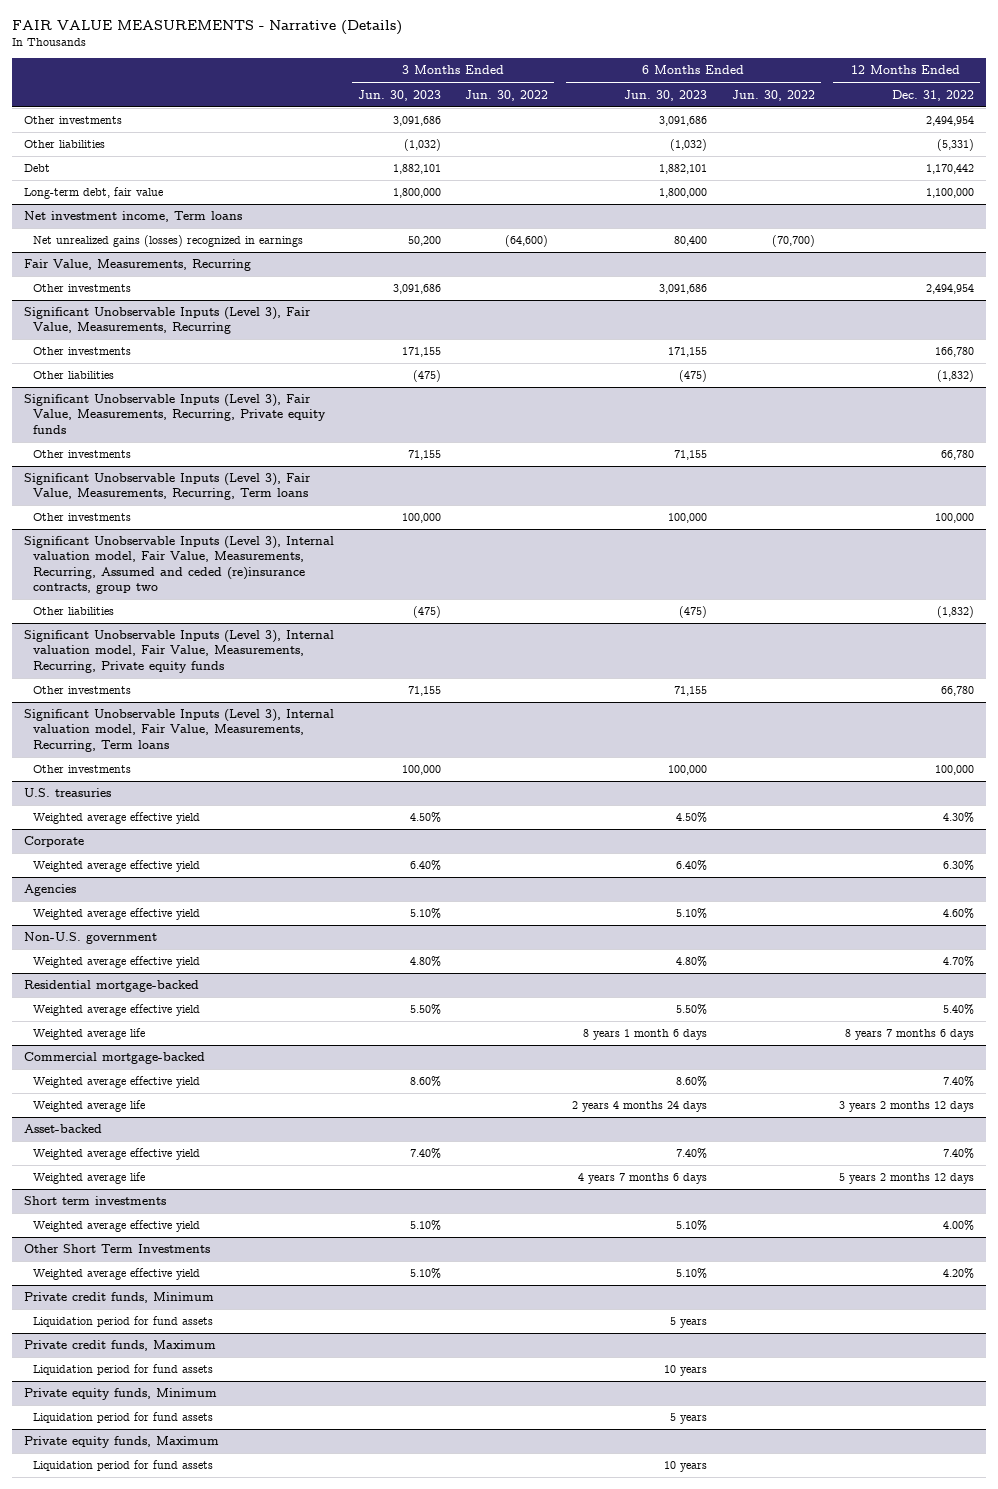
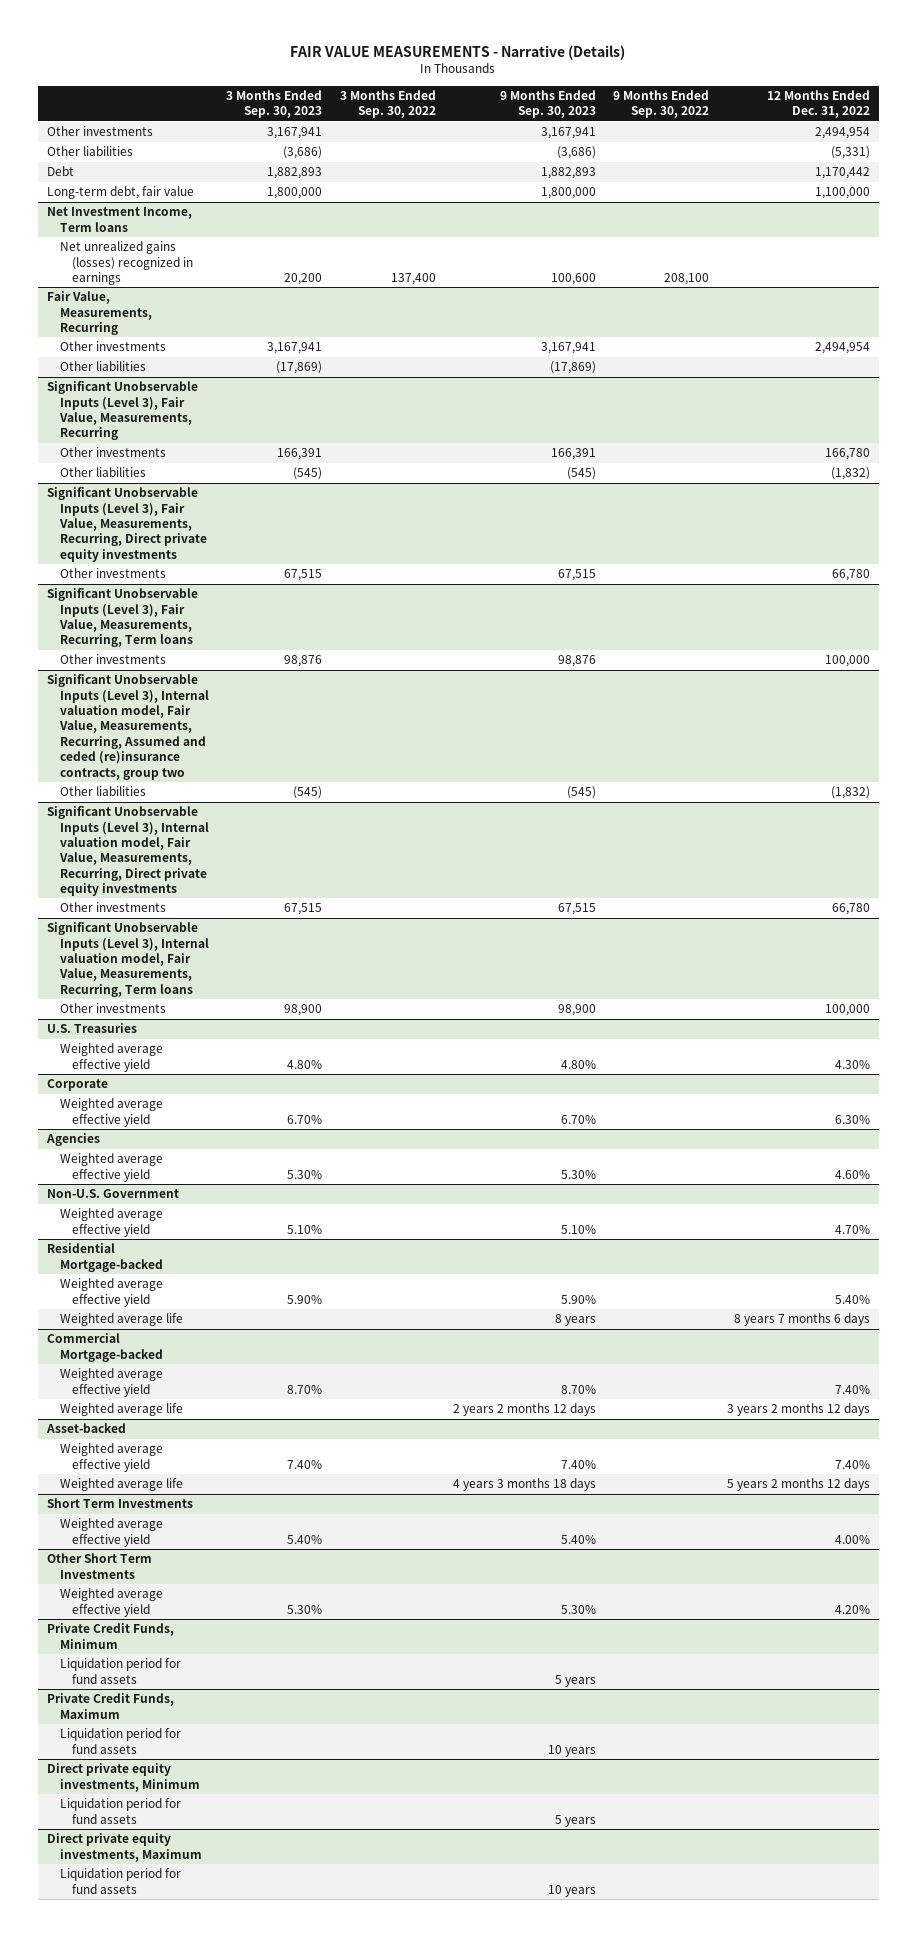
- | 3 Months Ended Jun. 30, 2023 | 3 Months Ended Jun. 30, 2022 | 6 Months Ended Jun. 30, 2023 | 6 Months Ended Jun. 30, 2022 | 12 Months Ended Dec. 31, 2022
+ | 3 Months Ended Sep. 30, 2023 | 3 Months Ended Sep. 30, 2022 | 9 Months Ended Sep. 30, 2023 | 9 Months Ended Sep. 30, 2022 | 12 Months Ended Dec. 31, 2022
- Net investment income, Term loans
+ Net Investment Income, Term loans
@ Fair Value, Measurements, Recurring
+ Other liabilities | (17,869) | | (17,869) | |
- Significant Unobservable Inputs (Level 3), Fair Value, Measurements, Recurring, Private equity funds
+ Significant Unobservable Inputs (Level 3), Fair Value, Measurements, Recurring, Direct private equity investments
- Significant Unobservable Inputs (Level 3), Internal valuation model, Fair Value, Measurements, Recurring, Private equity funds
+ Significant Unobservable Inputs (Level 3), Internal valuation model, Fair Value, Measurements, Recurring, Direct private equity investments
- U.S. treasuries
+ U.S. Treasuries
- Non-U.S. government
+ Non-U.S. Government
- Residential mortgage-backed
+ Residential Mortgage-backed
- Commercial mortgage-backed
+ Commercial Mortgage-backed
- Short term investments
+ Short Term Investments
- Private credit funds, Minimum
+ Private Credit Funds, Minimum
- Private credit funds, Maximum
+ Private Credit Funds, Maximum
- Private equity funds, Minimum
+ Direct private equity investments, Minimum
- Private equity funds, Maximum
+ Direct private equity investments, Maximum

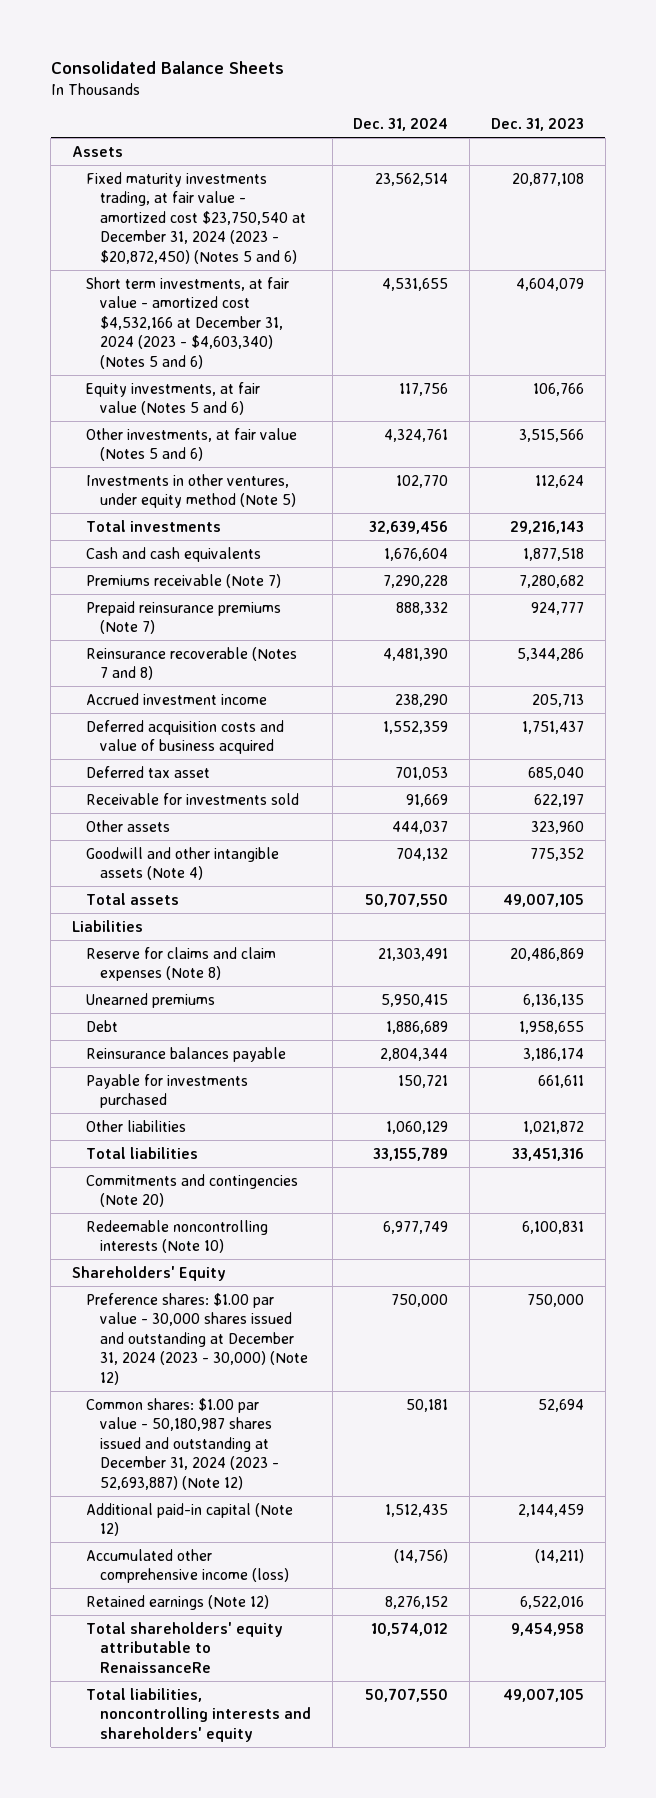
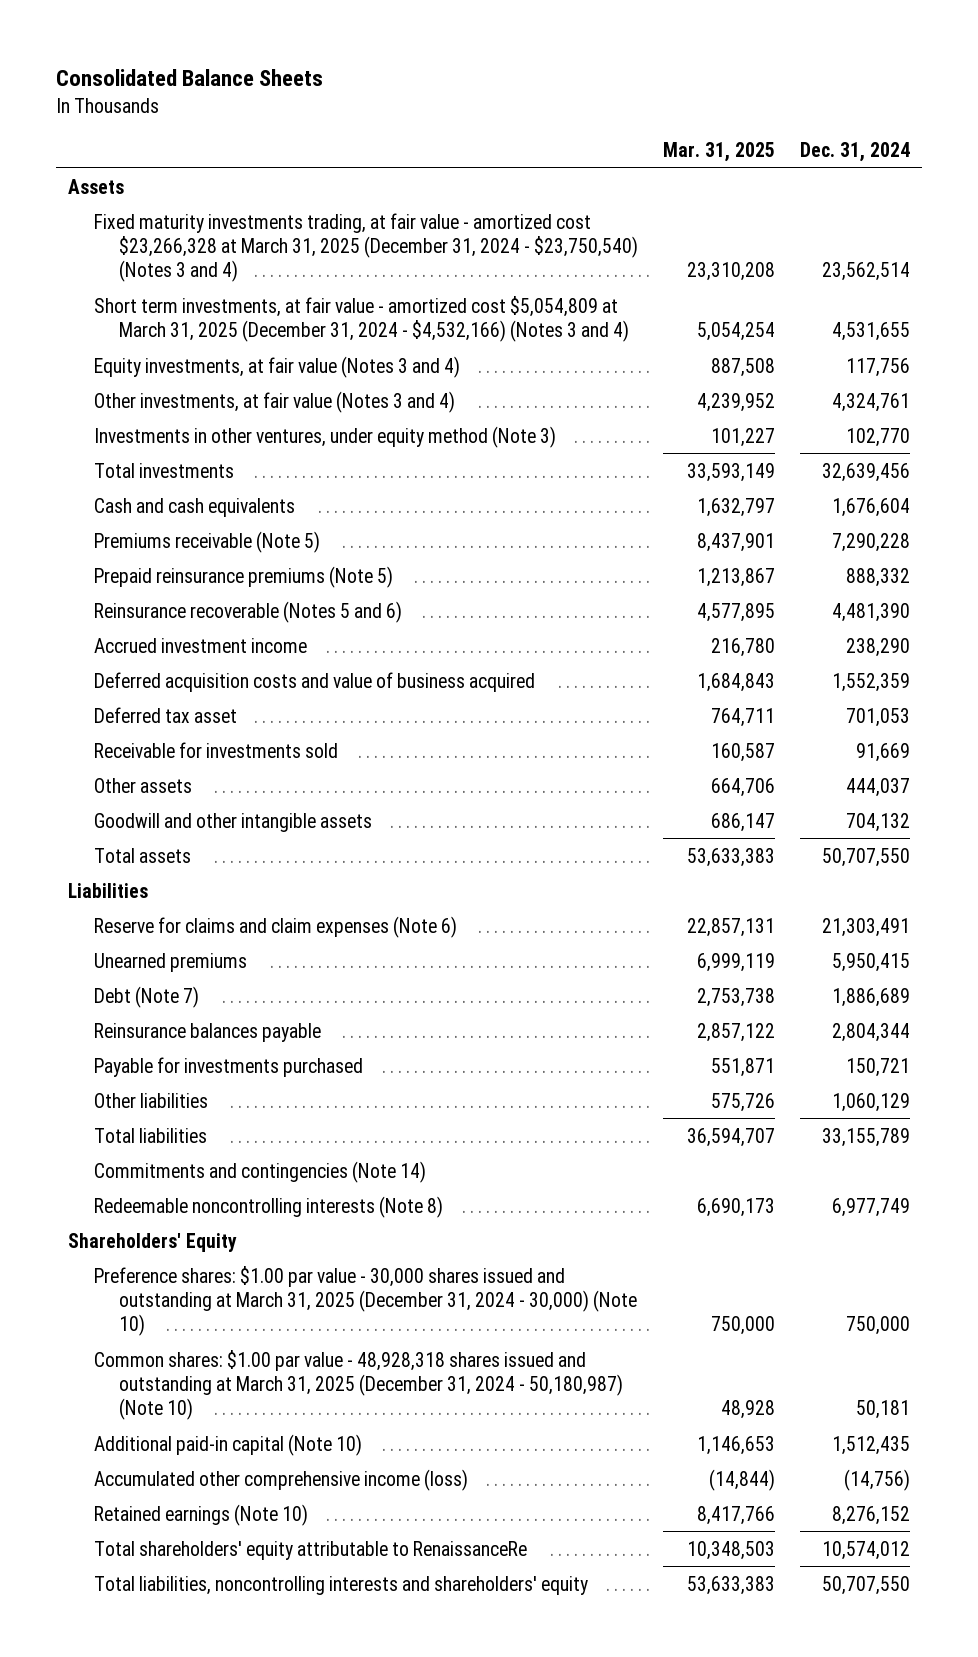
- | Dec. 31, 2024 | Dec. 31, 2023
+ | Mar. 31, 2025 | Dec. 31, 2024
- Fixed maturity investments trading, at fair value - amortized cost $23,750,540 at December 31, 2024 (2023 - $20,872,450) (Notes 5 and 6) | 23,562,514 | 20,877,108
- Short term investments, at fair value - amortized cost $4,532,166 at December 31, 2024 (2023 - $4,603,340) (Notes 5 and 6) | 4,531,655 | 4,604,079
- Equity investments, at fair value (Notes 5 and 6) | 117,756 | 106,766
- Other investments, at fair value (Notes 5 and 6) | 4,324,761 | 3,515,566
- Investments in other ventures, under equity method (Note 5) | 102,770 | 112,624
+ Fixed maturity investments trading, at fair value - amortized cost $23,266,328 at March 31, 2025 (December 31, 2024 - $23,750,540) (Notes 3 and 4) | 23,310,208 | 23,562,514
+ Short term investments, at fair value - amortized cost $5,054,809 at March 31, 2025 (December 31, 2024 - $4,532,166) (Notes 3 and 4) | 5,054,254 | 4,531,655
+ Equity investments, at fair value (Notes 3 and 4) | 887,508 | 117,756
+ Other investments, at fair value (Notes 3 and 4) | 4,239,952 | 4,324,761
+ Investments in other ventures, under equity method (Note 3) | 101,227 | 102,770
- Premiums receivable (Note 7) | 7,290,228 | 7,280,682
- Prepaid reinsurance premiums (Note 7) | 888,332 | 924,777
- Reinsurance recoverable (Notes 7 and 8) | 4,481,390 | 5,344,286
+ Premiums receivable (Note 5) | 8,437,901 | 7,290,228
+ Prepaid reinsurance premiums (Note 5) | 1,213,867 | 888,332
+ Reinsurance recoverable (Notes 5 and 6) | 4,577,895 | 4,481,390
- Goodwill and other intangible assets (Note 4) | 704,132 | 775,352
+ Goodwill and other intangible assets | 686,147 | 704,132
- Reserve for claims and claim expenses (Note 8) | 21,303,491 | 20,486,869
+ Reserve for claims and claim expenses (Note 6) | 22,857,131 | 21,303,491
- Debt | 1,886,689 | 1,958,655
+ Debt (Note 7) | 2,753,738 | 1,886,689
- Commitments and contingencies (Note 20)
- Redeemable noncontrolling interests (Note 10) | 6,977,749 | 6,100,831
+ Commitments and contingencies (Note 14)
+ Redeemable noncontrolling interests (Note 8) | 6,690,173 | 6,977,749
- Preference shares: $1.00 par value - 30,000 shares issued and outstanding at December 31, 2024 (2023 - 30,000) (Note 12) | 750,000 | 750,000
- Common shares: $1.00 par value - 50,180,987 shares issued and outstanding at December 31, 2024 (2023 - 52,693,887) (Note 12) | 50,181 | 52,694
- Additional paid-in capital (Note 12) | 1,512,435 | 2,144,459
+ Preference shares: $1.00 par value - 30,000 shares issued and outstanding at March 31, 2025 (December 31, 2024 - 30,000) (Note 10) | 750,000 | 750,000
+ Common shares: $1.00 par value - 48,928,318 shares issued and outstanding at March 31, 2025 (December 31, 2024 - 50,180,987) (Note 10) | 48,928 | 50,181
+ Additional paid-in capital (Note 10) | 1,146,653 | 1,512,435
- Retained earnings (Note 12) | 8,276,152 | 6,522,016
+ Retained earnings (Note 10) | 8,417,766 | 8,276,152

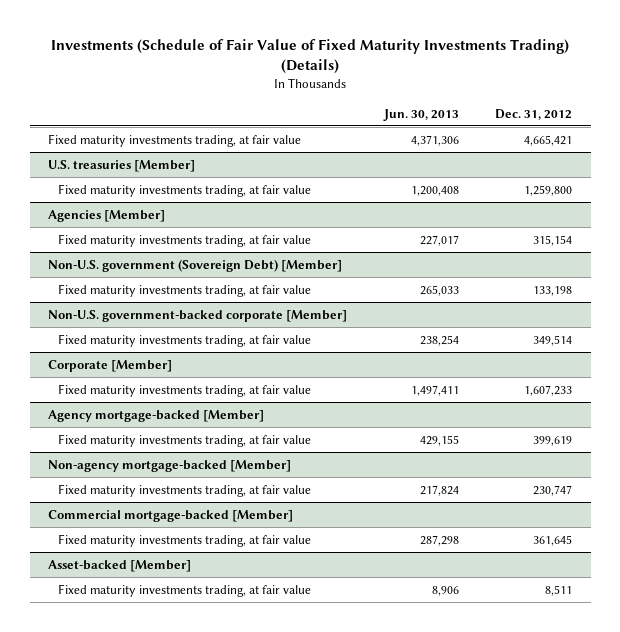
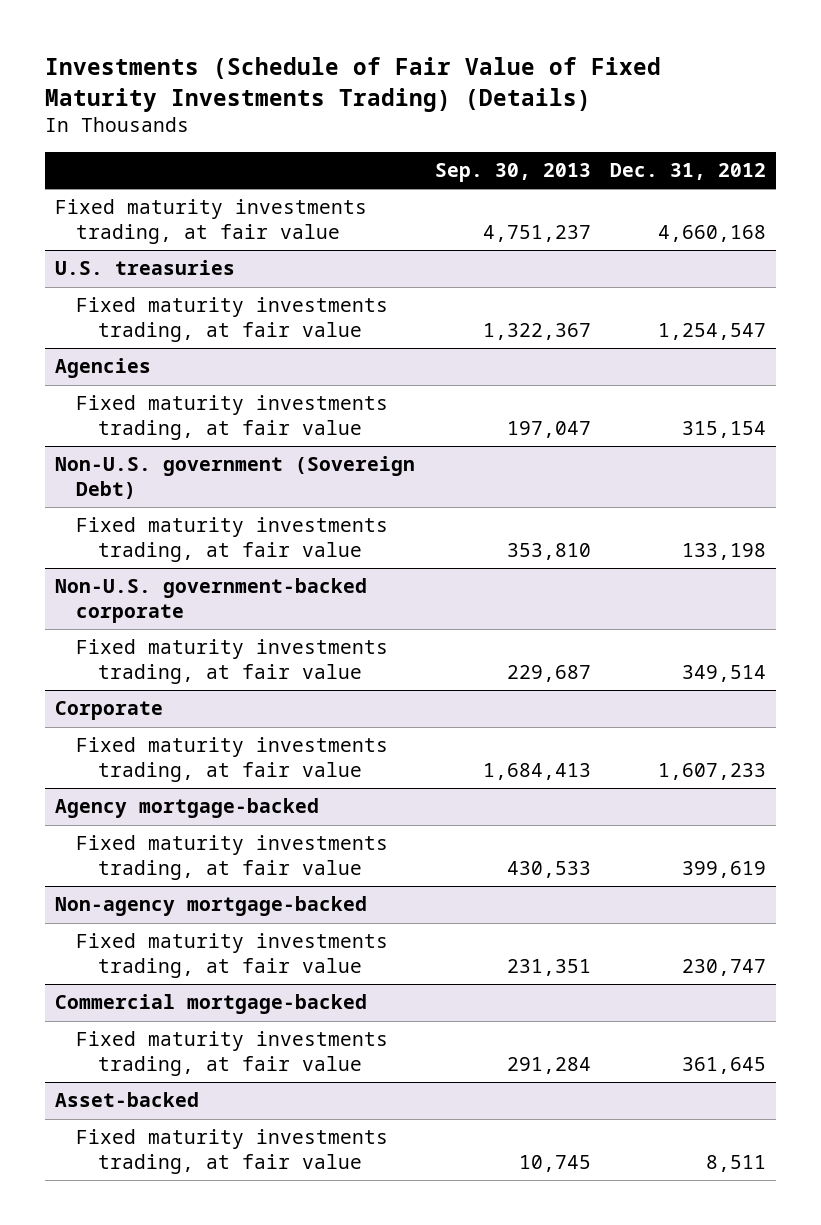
- | Jun. 30, 2013 | Dec. 31, 2012
+ | Sep. 30, 2013 | Dec. 31, 2012
- Fixed maturity investments trading, at fair value | 4,371,306 | 4,665,421
- U.S. treasuries [Member]
- Fixed maturity investments trading, at fair value | 1,200,408 | 1,259,800
- Agencies [Member]
+ Fixed maturity investments trading, at fair value | 4,751,237 | 4,660,168
+ U.S. treasuries
+ Fixed maturity investments trading, at fair value | 1,322,367 | 1,254,547
+ Agencies
- Non-U.S. government (Sovereign Debt) [Member]
+ Non-U.S. government (Sovereign Debt)
- Non-U.S. government-backed corporate [Member]
+ Non-U.S. government-backed corporate
- Corporate [Member]
+ Corporate
- Agency mortgage-backed [Member]
+ Agency mortgage-backed
- Non-agency mortgage-backed [Member]
+ Non-agency mortgage-backed
- Commercial mortgage-backed [Member]
+ Commercial mortgage-backed
- Asset-backed [Member]
+ Asset-backed

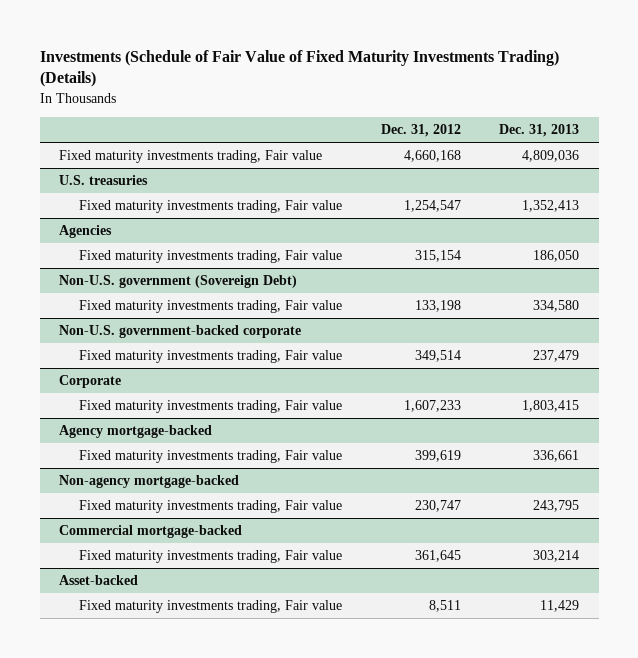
- | Sep. 30, 2013 | Dec. 31, 2012
+ | Dec. 31, 2012 | Dec. 31, 2013
- Fixed maturity investments trading, at fair value | 4,751,237 | 4,660,168
+ Fixed maturity investments trading, Fair value | 4,660,168 | 4,809,036
@ U.S. treasuries
- Fixed maturity investments trading, at fair value | 1,322,367 | 1,254,547
+ Fixed maturity investments trading, Fair value | 1,254,547 | 1,352,413
@ Agencies
- Fixed maturity investments trading, at fair value | 197,047 | 315,154
+ Fixed maturity investments trading, Fair value | 315,154 | 186,050
@ Non-U.S. government (Sovereign Debt)
- Fixed maturity investments trading, at fair value | 353,810 | 133,198
+ Fixed maturity investments trading, Fair value | 133,198 | 334,580
@ Non-U.S. government-backed corporate
- Fixed maturity investments trading, at fair value | 229,687 | 349,514
+ Fixed maturity investments trading, Fair value | 349,514 | 237,479
@ Corporate
- Fixed maturity investments trading, at fair value | 1,684,413 | 1,607,233
+ Fixed maturity investments trading, Fair value | 1,607,233 | 1,803,415
@ Agency mortgage-backed
- Fixed maturity investments trading, at fair value | 430,533 | 399,619
+ Fixed maturity investments trading, Fair value | 399,619 | 336,661
@ Non-agency mortgage-backed
- Fixed maturity investments trading, at fair value | 231,351 | 230,747
+ Fixed maturity investments trading, Fair value | 230,747 | 243,795
@ Commercial mortgage-backed
- Fixed maturity investments trading, at fair value | 291,284 | 361,645
+ Fixed maturity investments trading, Fair value | 361,645 | 303,214
@ Asset-backed
- Fixed maturity investments trading, at fair value | 10,745 | 8,511
+ Fixed maturity investments trading, Fair value | 8,511 | 11,429

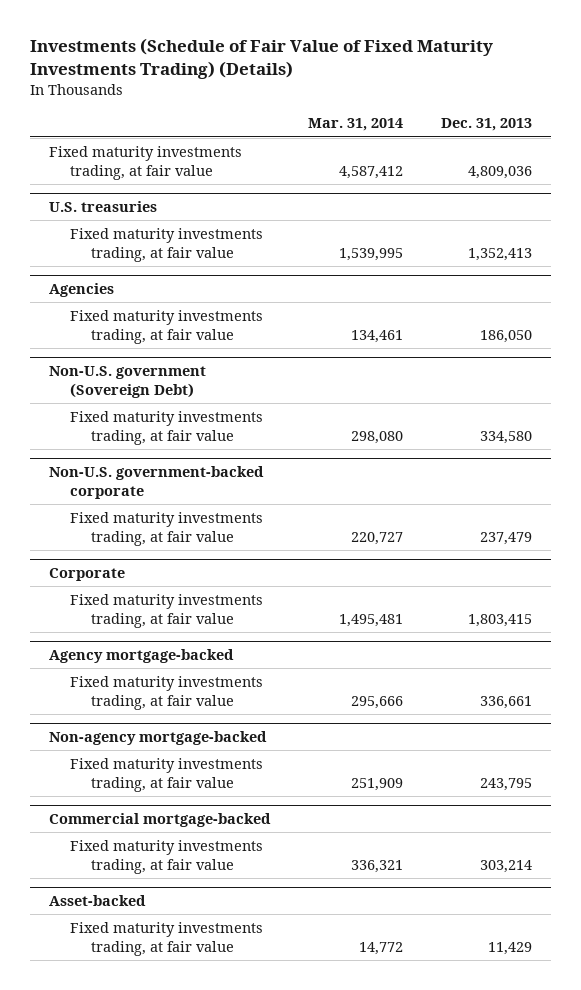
- | Dec. 31, 2012 | Dec. 31, 2013
+ | Mar. 31, 2014 | Dec. 31, 2013
- Fixed maturity investments trading, Fair value | 4,660,168 | 4,809,036
+ Fixed maturity investments trading, at fair value | 4,587,412 | 4,809,036
@ U.S. treasuries
- Fixed maturity investments trading, Fair value | 1,254,547 | 1,352,413
+ Fixed maturity investments trading, at fair value | 1,539,995 | 1,352,413
@ Agencies
- Fixed maturity investments trading, Fair value | 315,154 | 186,050
+ Fixed maturity investments trading, at fair value | 134,461 | 186,050
@ Non-U.S. government (Sovereign Debt)
- Fixed maturity investments trading, Fair value | 133,198 | 334,580
+ Fixed maturity investments trading, at fair value | 298,080 | 334,580
@ Non-U.S. government-backed corporate
- Fixed maturity investments trading, Fair value | 349,514 | 237,479
+ Fixed maturity investments trading, at fair value | 220,727 | 237,479
@ Corporate
- Fixed maturity investments trading, Fair value | 1,607,233 | 1,803,415
+ Fixed maturity investments trading, at fair value | 1,495,481 | 1,803,415
@ Agency mortgage-backed
- Fixed maturity investments trading, Fair value | 399,619 | 336,661
+ Fixed maturity investments trading, at fair value | 295,666 | 336,661
@ Non-agency mortgage-backed
- Fixed maturity investments trading, Fair value | 230,747 | 243,795
+ Fixed maturity investments trading, at fair value | 251,909 | 243,795
@ Commercial mortgage-backed
- Fixed maturity investments trading, Fair value | 361,645 | 303,214
+ Fixed maturity investments trading, at fair value | 336,321 | 303,214
@ Asset-backed
- Fixed maturity investments trading, Fair value | 8,511 | 11,429
+ Fixed maturity investments trading, at fair value | 14,772 | 11,429

